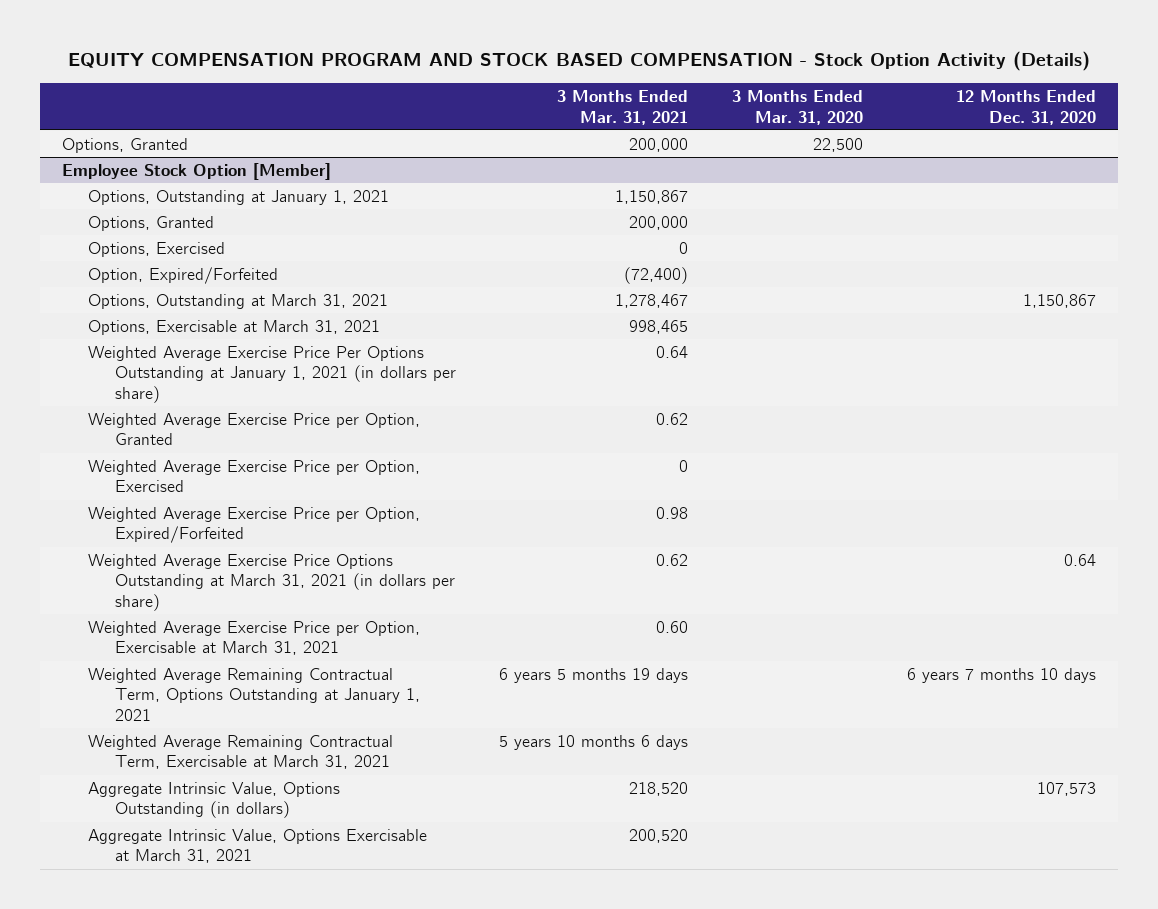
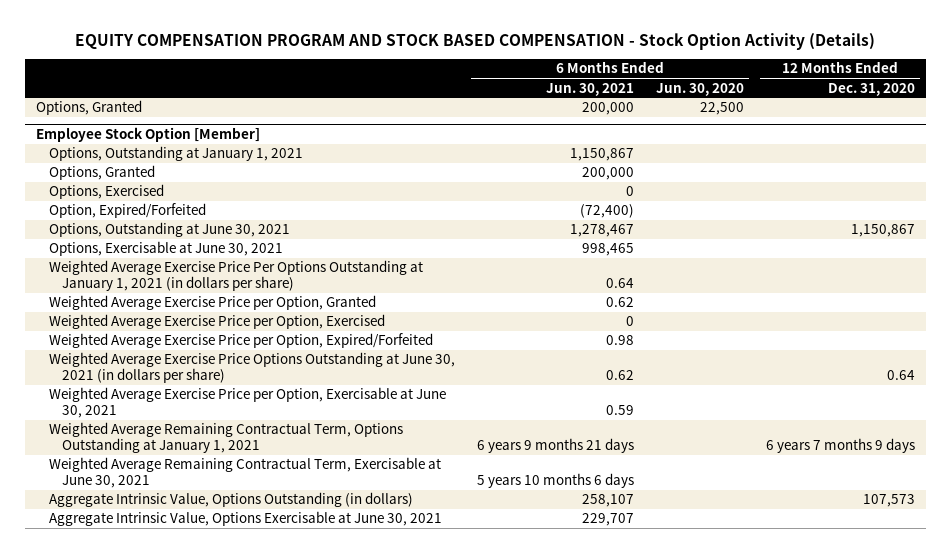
- | 3 Months Ended Mar. 31, 2021 | 3 Months Ended Mar. 31, 2020 | 12 Months Ended Dec. 31, 2020
+ | 6 Months Ended Jun. 30, 2021 | 6 Months Ended Jun. 30, 2020 | 12 Months Ended Dec. 31, 2020
@ Employee Stock Option [Member]
- Options, Outstanding at March 31, 2021 | 1,278,467 | | 1,150,867
- Options, Exercisable at March 31, 2021 | 998,465 | |
+ Options, Outstanding at June 30, 2021 | 1,278,467 | | 1,150,867
+ Options, Exercisable at June 30, 2021 | 998,465 | |
- Weighted Average Exercise Price Options Outstanding at March 31, 2021 (in dollars per share) | 0.62 | | 0.64
- Weighted Average Exercise Price per Option, Exercisable at March 31, 2021 | 0.60 | |
- Weighted Average Remaining Contractual Term, Options Outstanding at January 1, 2021 | 6 years 5 months 19 days | | 6 years 7 months 10 days
- Weighted Average Remaining Contractual Term, Exercisable at March 31, 2021 | 5 years 10 months 6 days | |
+ Weighted Average Exercise Price Options Outstanding at June 30, 2021 (in dollars per share) | 0.62 | | 0.64
+ Weighted Average Exercise Price per Option, Exercisable at June 30, 2021 | 0.59 | |
+ Weighted Average Remaining Contractual Term, Options Outstanding at January 1, 2021 | 6 years 9 months 21 days | | 6 years 7 months 9 days
+ Weighted Average Remaining Contractual Term, Exercisable at June 30, 2021 | 5 years 10 months 6 days | |
- Aggregate Intrinsic Value, Options Exercisable at March 31, 2021 | 200,520 | |
+ Aggregate Intrinsic Value, Options Exercisable at June 30, 2021 | 229,707 | |

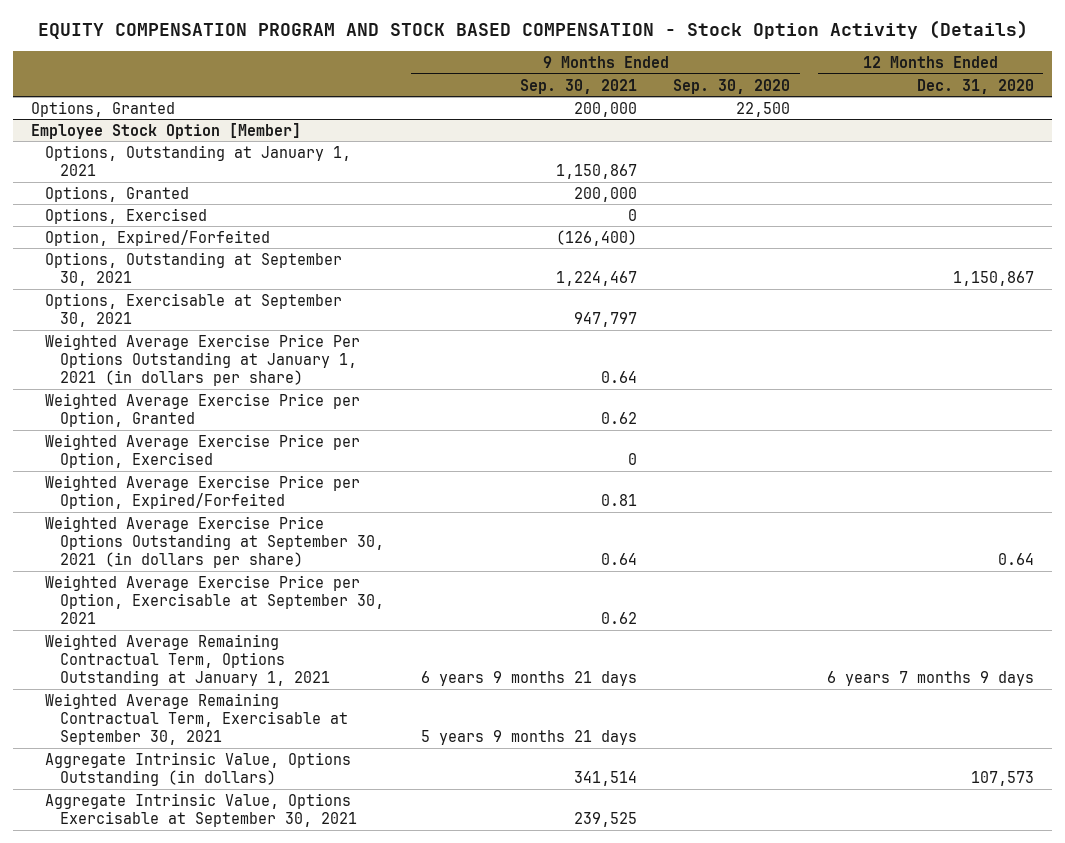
- | 6 Months Ended Jun. 30, 2021 | 6 Months Ended Jun. 30, 2020 | 12 Months Ended Dec. 31, 2020
+ | 9 Months Ended Sep. 30, 2021 | 9 Months Ended Sep. 30, 2020 | 12 Months Ended Dec. 31, 2020
@ Employee Stock Option [Member]
- Options, Outstanding at June 30, 2021 | 1,278,467 | | 1,150,867
- Options, Exercisable at June 30, 2021 | 998,465 | |
+ Options, Outstanding at September 30, 2021 | 1,224,467 | | 1,150,867
+ Options, Exercisable at September 30, 2021 | 947,797 | |
- Weighted Average Exercise Price Options Outstanding at June 30, 2021 (in dollars per share) | 0.62 | | 0.64
- Weighted Average Exercise Price per Option, Exercisable at June 30, 2021 | 0.59 | |
+ Weighted Average Exercise Price Options Outstanding at September 30, 2021 (in dollars per share) | 0.64 | | 0.64
+ Weighted Average Exercise Price per Option, Exercisable at September 30, 2021 | 0.62 | |
- Weighted Average Remaining Contractual Term, Exercisable at June 30, 2021 | 5 years 10 months 6 days | |
+ Weighted Average Remaining Contractual Term, Exercisable at September 30, 2021 | 5 years 9 months 21 days | |
- Aggregate Intrinsic Value, Options Exercisable at June 30, 2021 | 229,707 | |
+ Aggregate Intrinsic Value, Options Exercisable at September 30, 2021 | 239,525 | |

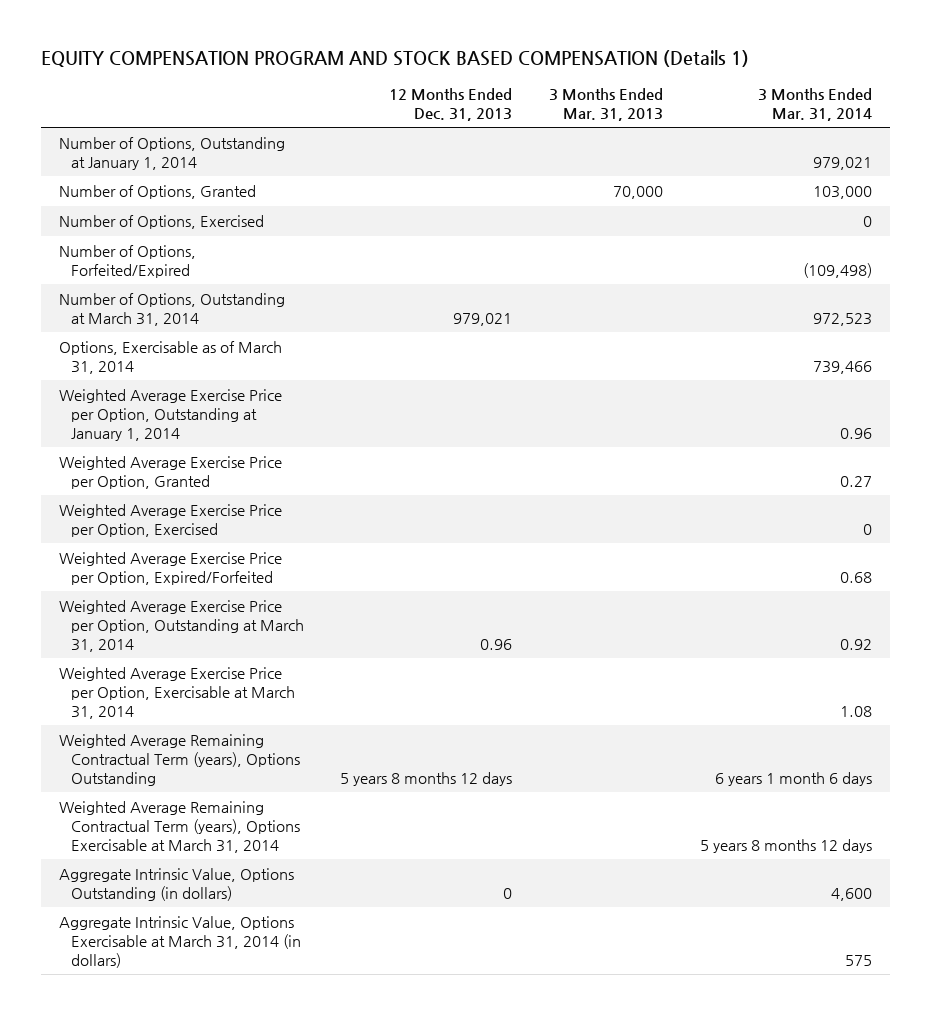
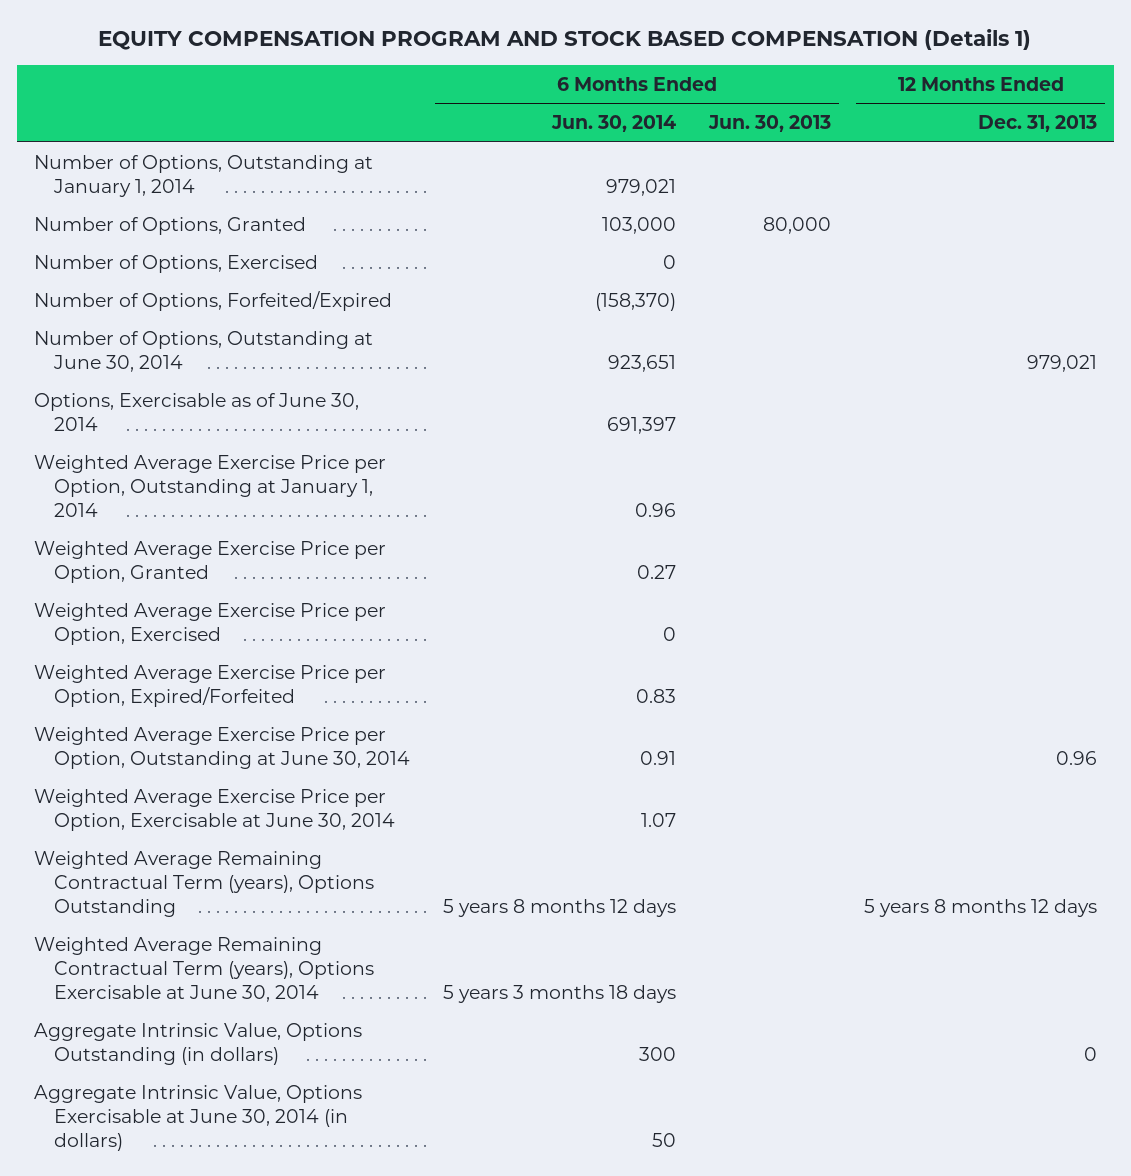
- | 12 Months Ended Dec. 31, 2013 | 3 Months Ended Mar. 31, 2013 | 3 Months Ended Mar. 31, 2014
+ | 6 Months Ended Jun. 30, 2014 | 6 Months Ended Jun. 30, 2013 | 12 Months Ended Dec. 31, 2013
- Number of Options, Outstanding at March 31, 2014 | 979,021 | | 972,523
- Options, Exercisable as of March 31, 2014 | | | 739,466
+ Number of Options, Outstanding at June 30, 2014 | 923,651 | | 979,021
+ Options, Exercisable as of June 30, 2014 | 691,397 | |
- Weighted Average Exercise Price per Option, Outstanding at March 31, 2014 | 0.96 | | 0.92
- Weighted Average Exercise Price per Option, Exercisable at March 31, 2014 | | | 1.08
+ Weighted Average Exercise Price per Option, Outstanding at June 30, 2014 | 0.91 | | 0.96
+ Weighted Average Exercise Price per Option, Exercisable at June 30, 2014 | 1.07 | |
- Weighted Average Remaining Contractual Term (years), Options Exercisable at March 31, 2014 | | | 5 years 8 months 12 days
+ Weighted Average Remaining Contractual Term (years), Options Exercisable at June 30, 2014 | 5 years 3 months 18 days | |
- Aggregate Intrinsic Value, Options Exercisable at March 31, 2014 (in dollars) | | | 575
+ Aggregate Intrinsic Value, Options Exercisable at June 30, 2014 (in dollars) | 50 | |

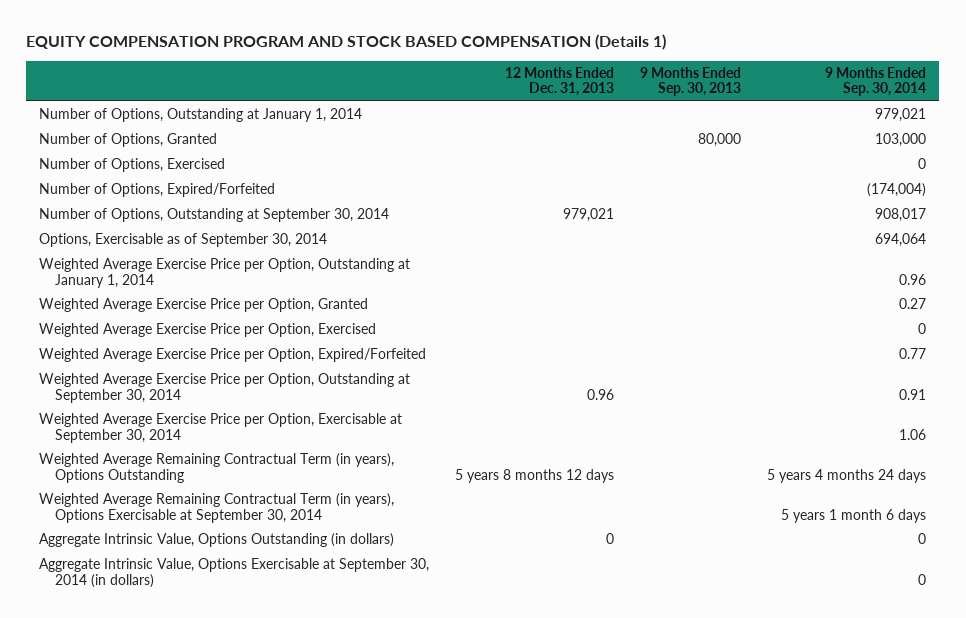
- | 6 Months Ended Jun. 30, 2014 | 6 Months Ended Jun. 30, 2013 | 12 Months Ended Dec. 31, 2013
+ | 12 Months Ended Dec. 31, 2013 | 9 Months Ended Sep. 30, 2013 | 9 Months Ended Sep. 30, 2014
- Number of Options, Forfeited/Expired | (158,370) | |
- Number of Options, Outstanding at June 30, 2014 | 923,651 | | 979,021
- Options, Exercisable as of June 30, 2014 | 691,397 | |
+ Number of Options, Expired/Forfeited | | | (174,004)
+ Number of Options, Outstanding at September 30, 2014 | 979,021 | | 908,017
+ Options, Exercisable as of September 30, 2014 | | | 694,064
- Weighted Average Exercise Price per Option, Outstanding at June 30, 2014 | 0.91 | | 0.96
- Weighted Average Exercise Price per Option, Exercisable at June 30, 2014 | 1.07 | |
- Weighted Average Remaining Contractual Term (years), Options Outstanding | 5 years 8 months 12 days | | 5 years 8 months 12 days
- Weighted Average Remaining Contractual Term (years), Options Exercisable at June 30, 2014 | 5 years 3 months 18 days | |
+ Weighted Average Exercise Price per Option, Outstanding at September 30, 2014 | 0.96 | | 0.91
+ Weighted Average Exercise Price per Option, Exercisable at September 30, 2014 | | | 1.06
+ Weighted Average Remaining Contractual Term (in years), Options Outstanding | 5 years 8 months 12 days | | 5 years 4 months 24 days
+ Weighted Average Remaining Contractual Term (in years), Options Exercisable at September 30, 2014 | | | 5 years 1 month 6 days
- Aggregate Intrinsic Value, Options Exercisable at June 30, 2014 (in dollars) | 50 | |
+ Aggregate Intrinsic Value, Options Exercisable at September 30, 2014 (in dollars) | | | 0

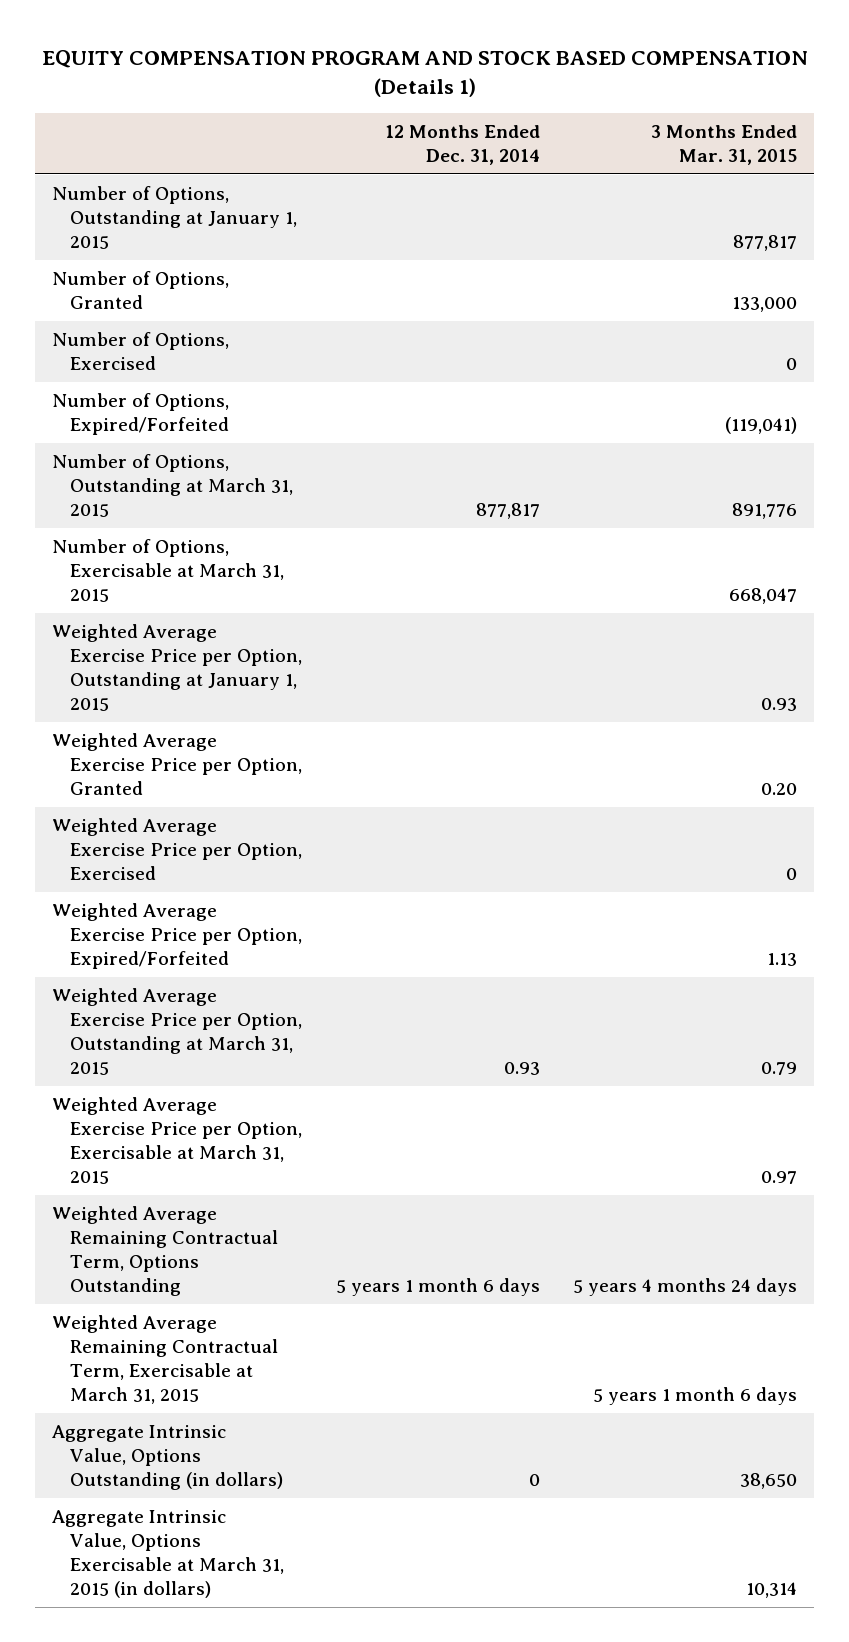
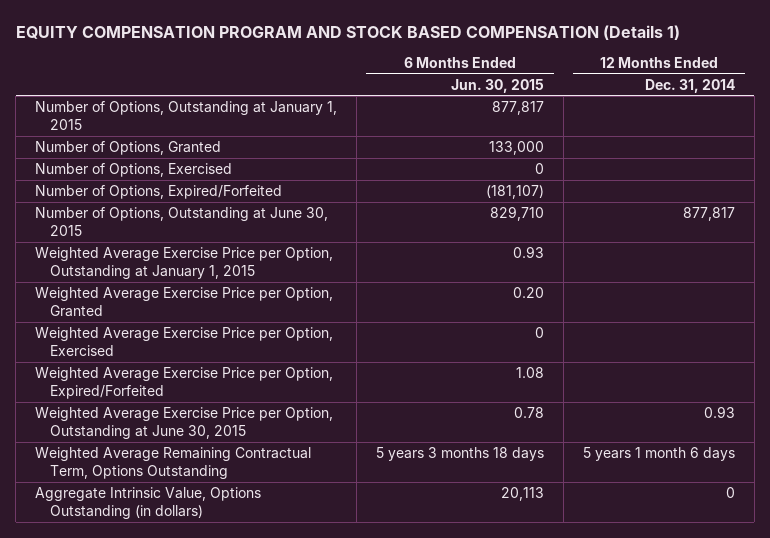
- | 12 Months Ended Dec. 31, 2014 | 3 Months Ended Mar. 31, 2015
+ | 6 Months Ended Jun. 30, 2015 | 12 Months Ended Dec. 31, 2014
- Number of Options, Outstanding at March 31, 2015 | 877,817 | 891,776
- Number of Options, Exercisable at March 31, 2015 | | 668,047
+ Number of Options, Outstanding at June 30, 2015 | 829,710 | 877,817
- Weighted Average Exercise Price per Option, Outstanding at March 31, 2015 | 0.93 | 0.79
- Weighted Average Exercise Price per Option, Exercisable at March 31, 2015 | | 0.97
+ Weighted Average Exercise Price per Option, Outstanding at June 30, 2015 | 0.78 | 0.93
- Weighted Average Remaining Contractual Term, Exercisable at March 31, 2015 | | 5 years 1 month 6 days
- Aggregate Intrinsic Value, Options Exercisable at March 31, 2015 (in dollars) | | 10,314

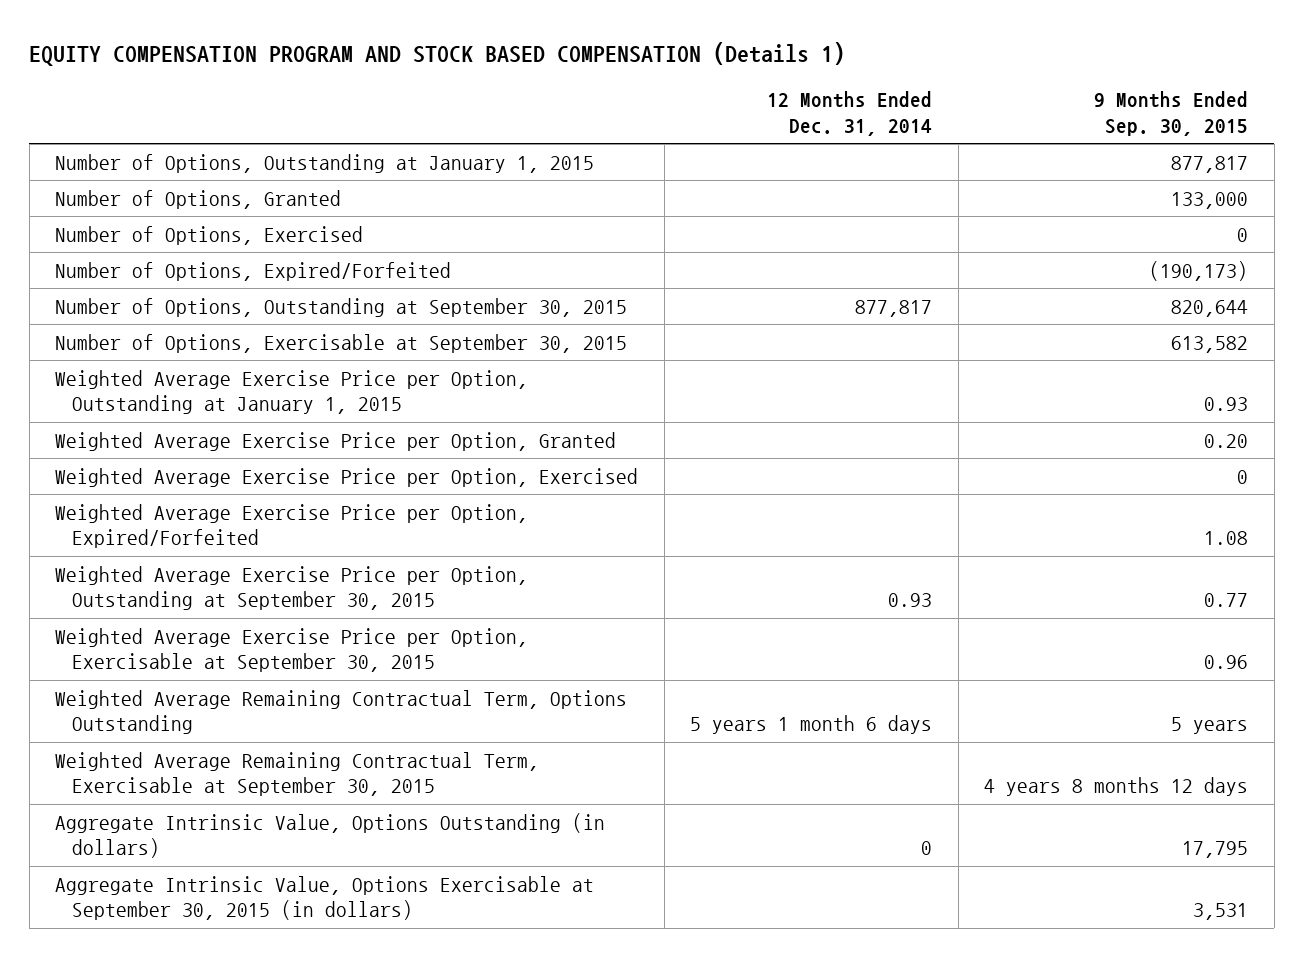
- | 6 Months Ended Jun. 30, 2015 | 12 Months Ended Dec. 31, 2014
+ | 12 Months Ended Dec. 31, 2014 | 9 Months Ended Sep. 30, 2015
- Number of Options, Outstanding at June 30, 2015 | 829,710 | 877,817
+ Number of Options, Outstanding at September 30, 2015 | 877,817 | 820,644
+ Number of Options, Exercisable at September 30, 2015 | | 613,582
- Weighted Average Exercise Price per Option, Outstanding at June 30, 2015 | 0.78 | 0.93
+ Weighted Average Exercise Price per Option, Outstanding at September 30, 2015 | 0.93 | 0.77
+ Weighted Average Exercise Price per Option, Exercisable at September 30, 2015 | | 0.96
+ Weighted Average Remaining Contractual Term, Exercisable at September 30, 2015 | | 4 years 8 months 12 days
+ Aggregate Intrinsic Value, Options Exercisable at September 30, 2015 (in dollars) | | 3,531

